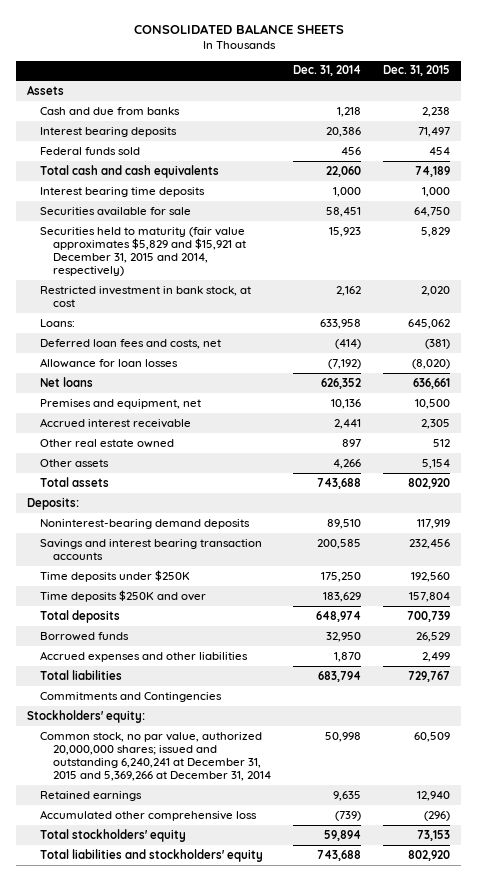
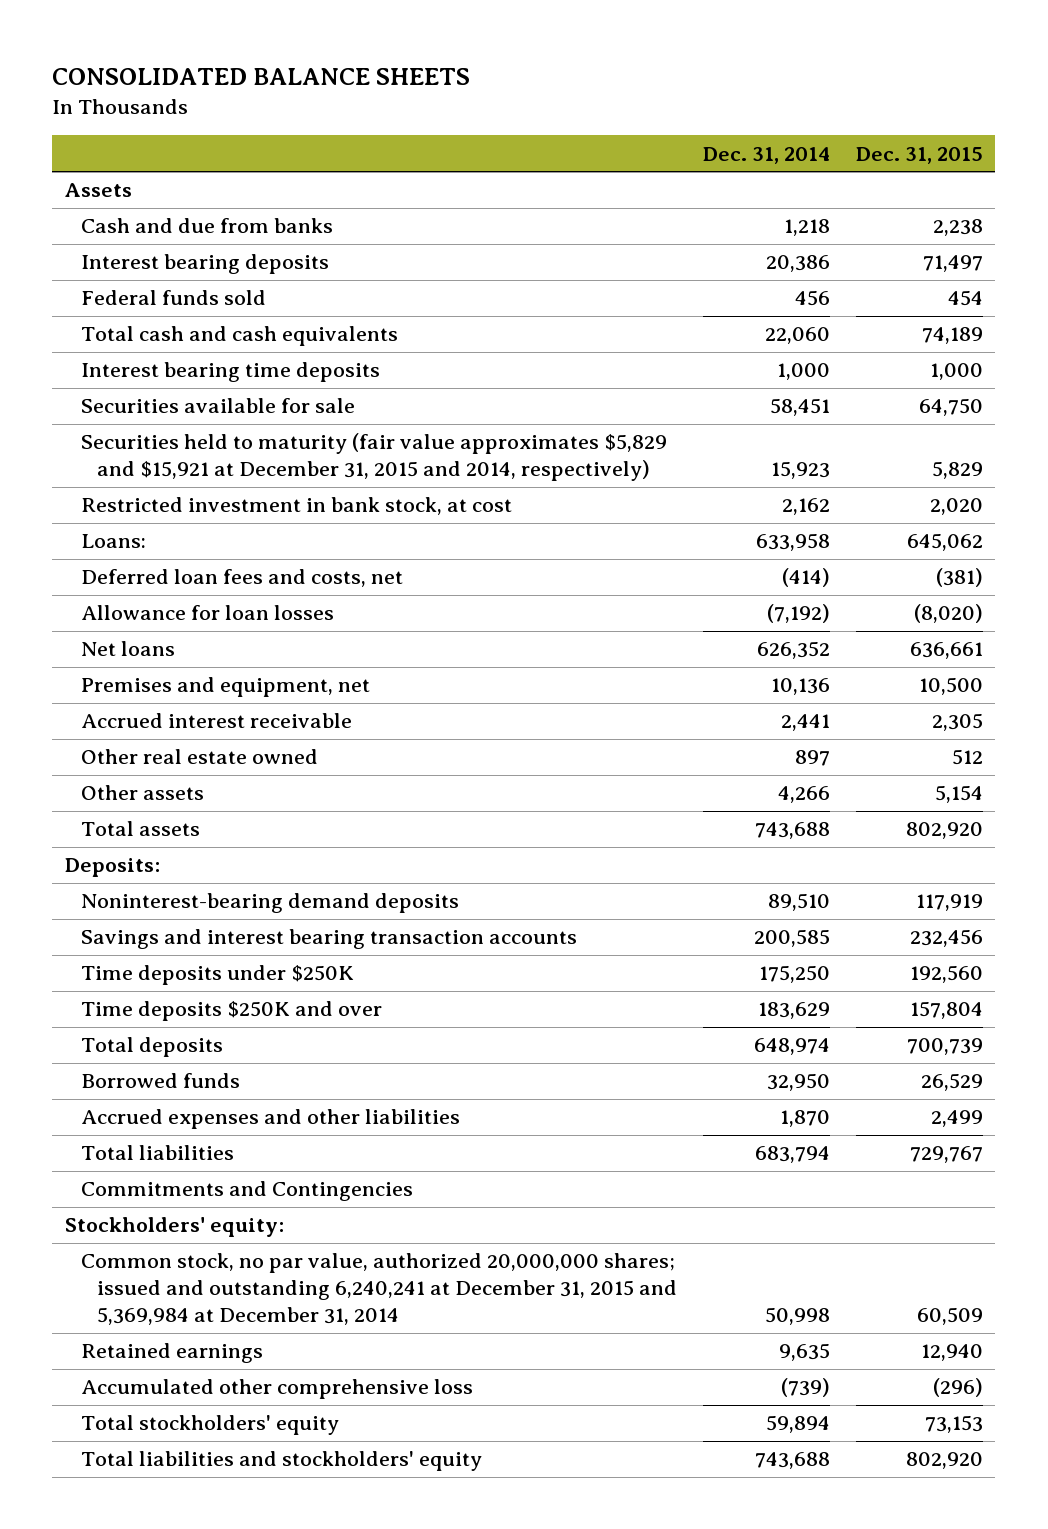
- Common stock, no par value, authorized 20,000,000 shares; issued and outstanding 6,240,241 at December 31, 2015 and 5,369,266 at December 31, 2014 | 50,998 | 60,509
+ Common stock, no par value, authorized 20,000,000 shares; issued and outstanding 6,240,241 at December 31, 2015 and 5,369,984 at December 31, 2014 | 50,998 | 60,509

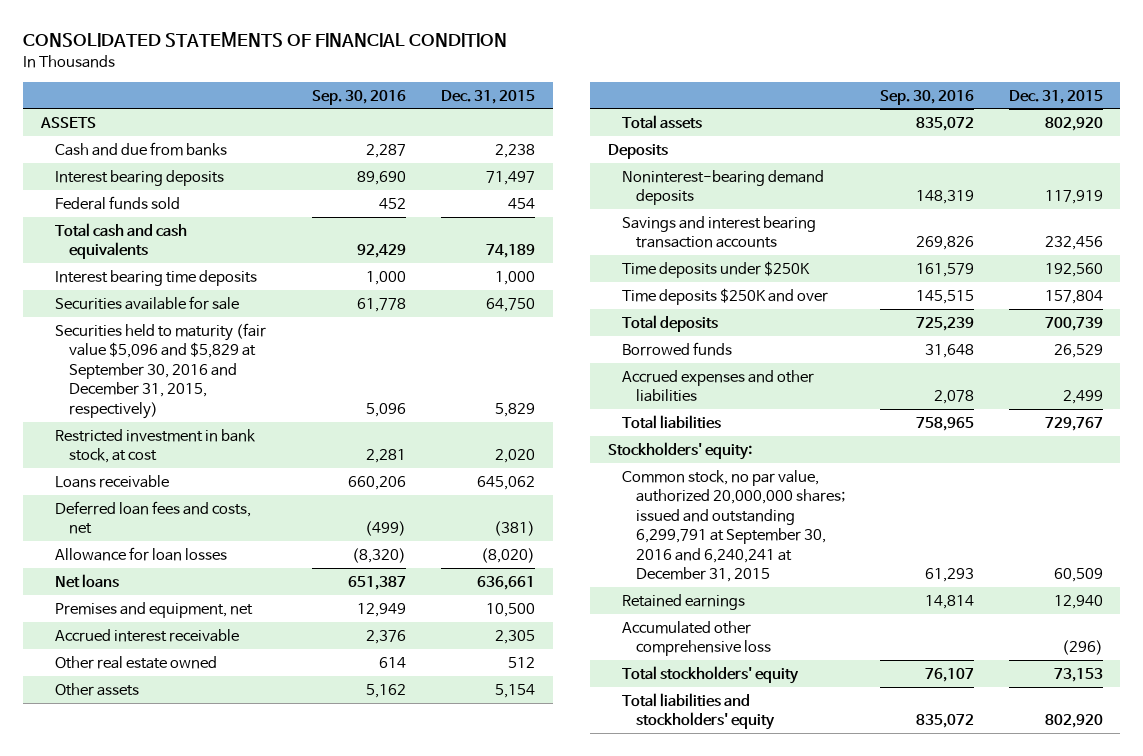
- CONSOLIDATED BALANCE SHEETS
+ CONSOLIDATED STATEMENTS OF FINANCIAL CONDITION
- | Dec. 31, 2014 | Dec. 31, 2015
+ | Sep. 30, 2016 | Dec. 31, 2015
- Assets
+ ASSETS
- Securities held to maturity (fair value approximates $5,829 and $15,921 at December 31, 2015 and 2014, respectively) | 15,923 | 5,829
+ Securities held to maturity (fair value $5,096 and $5,829 at September 30, 2016 and December 31, 2015, respectively) | 5,096 | 5,829
- Loans: | 633,958 | 645,062
+ Loans receivable | 660,206 | 645,062
- Deposits:
+ Deposits
- Commitments and Contingencies
- Common stock, no par value, authorized 20,000,000 shares; issued and outstanding 6,240,241 at December 31, 2015 and 5,369,984 at December 31, 2014 | 50,998 | 60,509
+ Common stock, no par value, authorized 20,000,000 shares; issued and outstanding 6,299,791 at September 30, 2016 and 6,240,241 at December 31, 2015 | 61,293 | 60,509

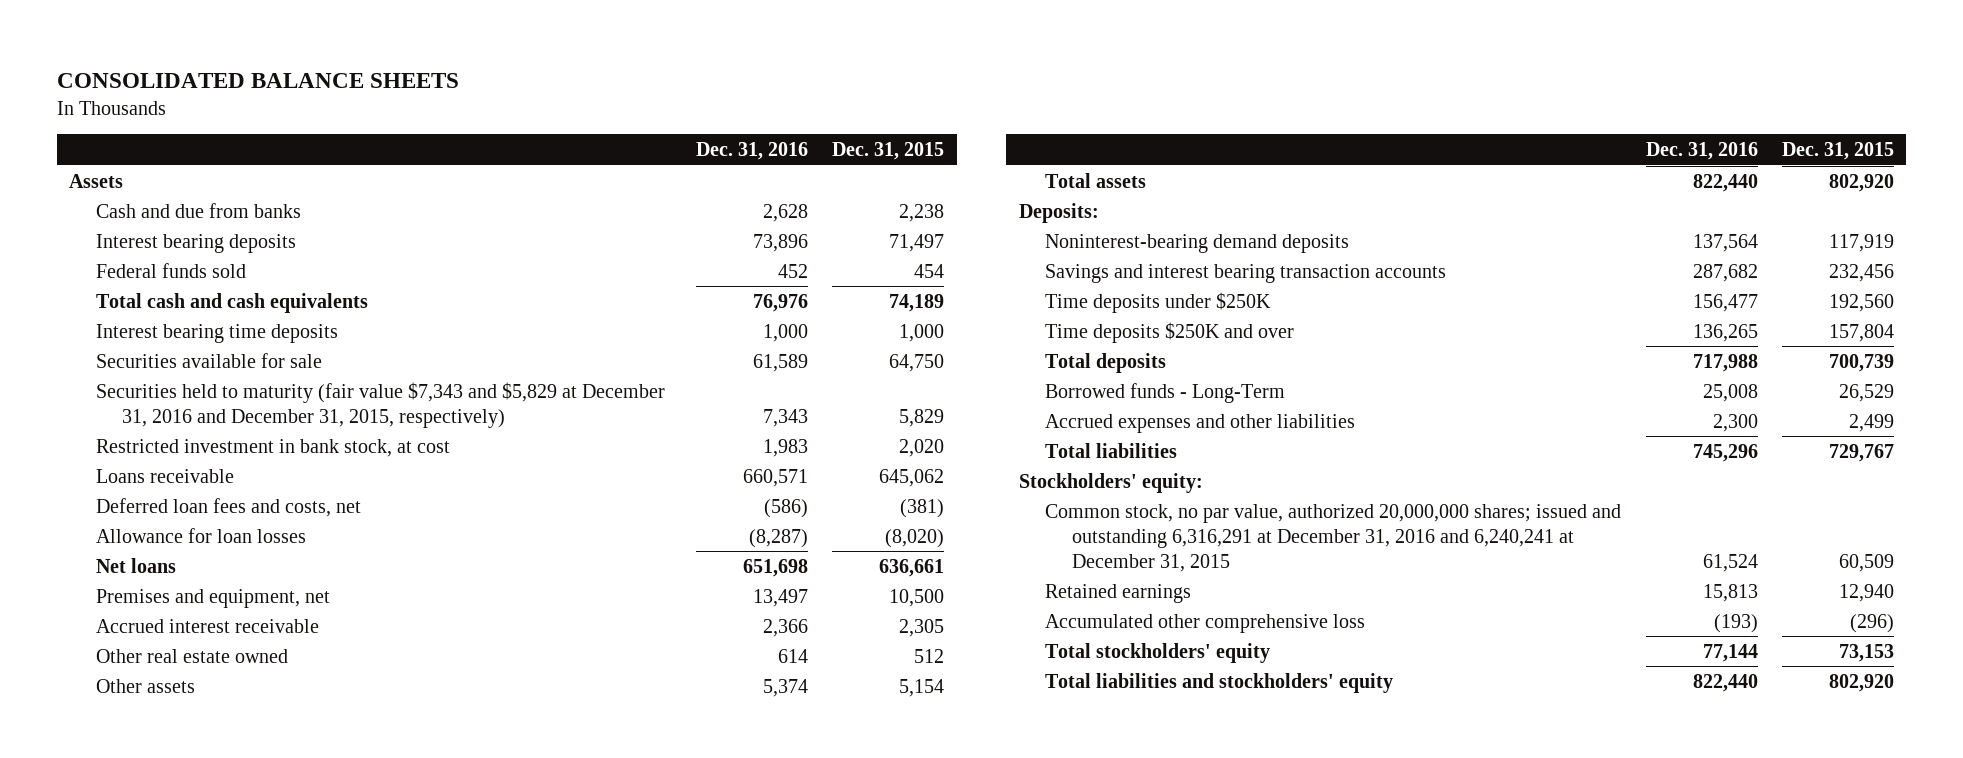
- CONSOLIDATED STATEMENTS OF FINANCIAL CONDITION
+ CONSOLIDATED BALANCE SHEETS
- | Sep. 30, 2016 | Dec. 31, 2015
+ | Dec. 31, 2016 | Dec. 31, 2015
- ASSETS
+ Assets
- Securities held to maturity (fair value $5,096 and $5,829 at September 30, 2016 and December 31, 2015, respectively) | 5,096 | 5,829
+ Securities held to maturity (fair value $7,343 and $5,829 at December 31, 2016 and December 31, 2015, respectively) | 7,343 | 5,829
- Deposits
+ Deposits:
- Borrowed funds | 31,648 | 26,529
+ Borrowed funds - Long-Term | 25,008 | 26,529
- Common stock, no par value, authorized 20,000,000 shares; issued and outstanding 6,299,791 at September 30, 2016 and 6,240,241 at December 31, 2015 | 61,293 | 60,509
+ Common stock, no par value, authorized 20,000,000 shares; issued and outstanding 6,316,291 at December 31, 2016 and 6,240,241 at December 31, 2015 | 61,524 | 60,509

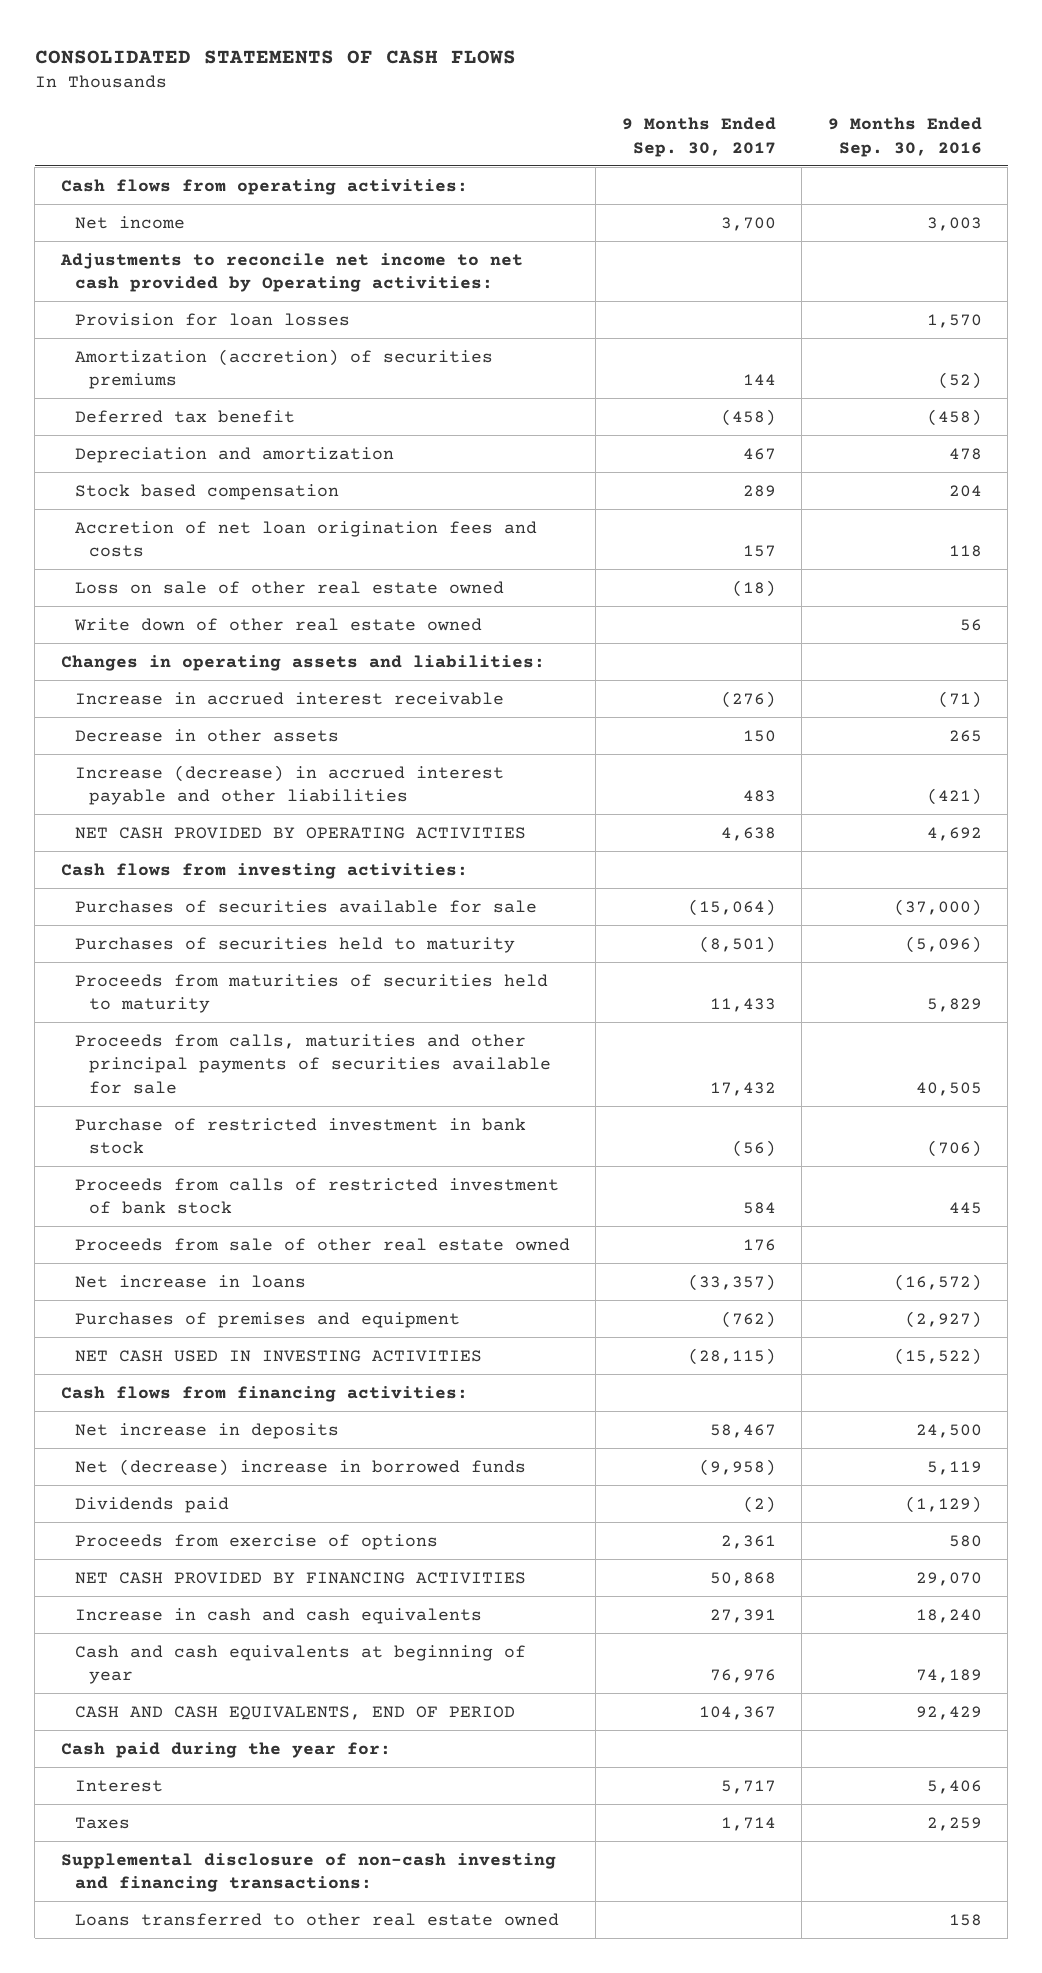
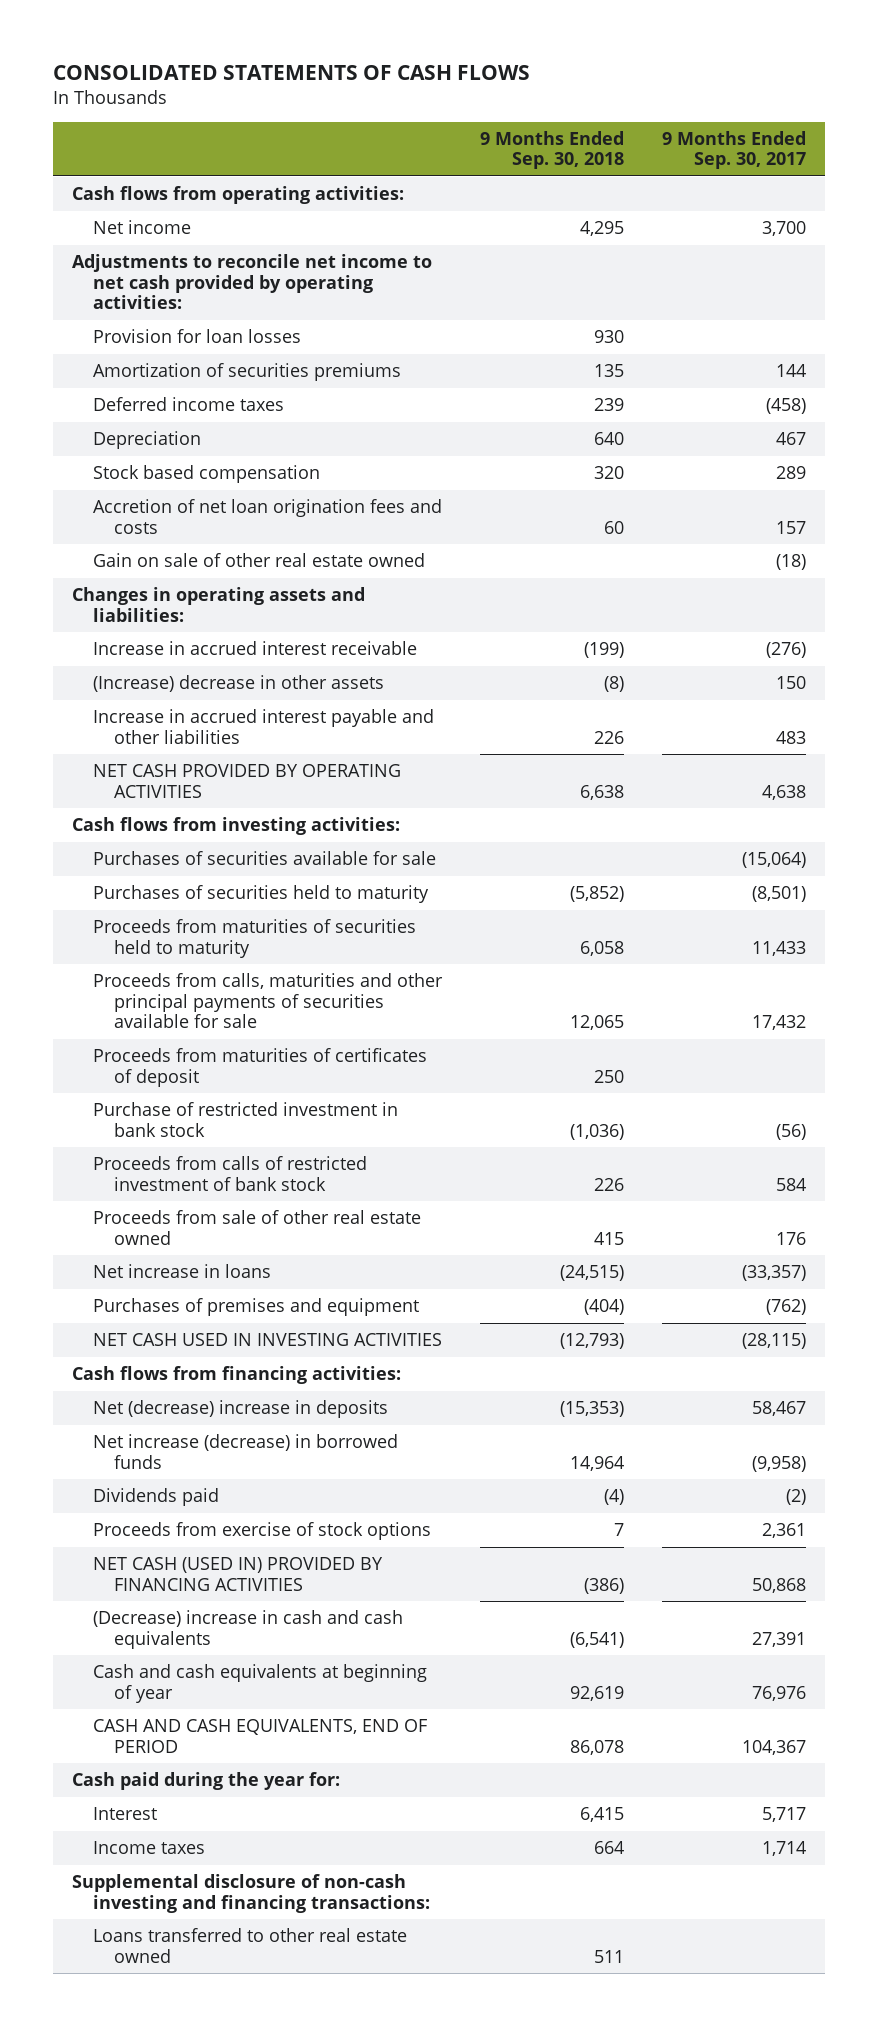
- | 9 Months Ended Sep. 30, 2017 | 9 Months Ended Sep. 30, 2016
+ | 9 Months Ended Sep. 30, 2018 | 9 Months Ended Sep. 30, 2017
- Adjustments to reconcile net income to net cash provided by Operating activities:
+ Adjustments to reconcile net income to net cash provided by operating activities:
- Amortization (accretion) of securities premiums | 144 | (52)
- Deferred tax benefit | (458) | (458)
- Depreciation and amortization | 467 | 478
+ Amortization of securities premiums | 135 | 144
+ Deferred income taxes | 239 | (458)
+ Depreciation | 640 | 467
- Loss on sale of other real estate owned | (18) |
- Write down of other real estate owned | | 56
+ Gain on sale of other real estate owned | | (18)
- Decrease in other assets | 150 | 265
- Increase (decrease) in accrued interest payable and other liabilities | 483 | (421)
+ (Increase) decrease in other assets | (8) | 150
+ Increase in accrued interest payable and other liabilities | 226 | 483
+ Proceeds from maturities of certificates of deposit | 250 |
- Net increase in deposits | 58,467 | 24,500
- Net (decrease) increase in borrowed funds | (9,958) | 5,119
+ Net (decrease) increase in deposits | (15,353) | 58,467
+ Net increase (decrease) in borrowed funds | 14,964 | (9,958)
- Proceeds from exercise of options | 2,361 | 580
- NET CASH PROVIDED BY FINANCING ACTIVITIES | 50,868 | 29,070
- Increase in cash and cash equivalents | 27,391 | 18,240
+ Proceeds from exercise of stock options | 7 | 2,361
+ NET CASH (USED IN) PROVIDED BY FINANCING ACTIVITIES | (386) | 50,868
+ (Decrease) increase in cash and cash equivalents | (6,541) | 27,391
- Taxes | 1,714 | 2,259
+ Income taxes | 664 | 1,714

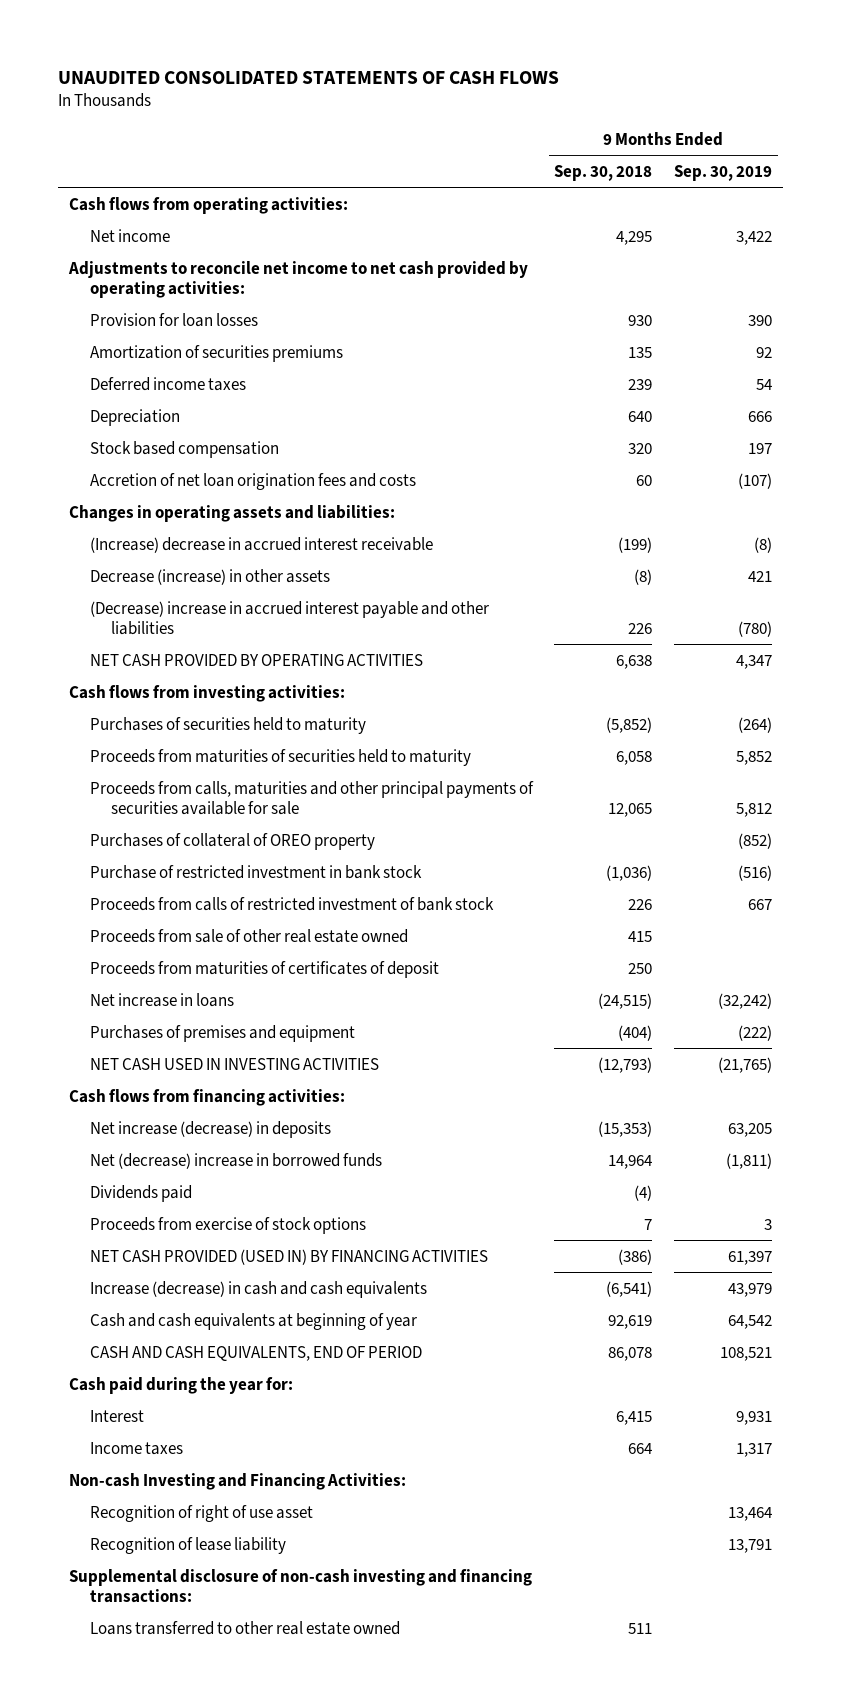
- CONSOLIDATED STATEMENTS OF CASH FLOWS
+ UNAUDITED CONSOLIDATED STATEMENTS OF CASH FLOWS
- | 9 Months Ended Sep. 30, 2018 | 9 Months Ended Sep. 30, 2017
+ | 9 Months Ended Sep. 30, 2018 | 9 Months Ended Sep. 30, 2019
- Gain on sale of other real estate owned | | (18)
- Increase in accrued interest receivable | (199) | (276)
- (Increase) decrease in other assets | (8) | 150
- Increase in accrued interest payable and other liabilities | 226 | 483
+ (Increase) decrease in accrued interest receivable | (199) | (8)
+ Decrease (increase) in other assets | (8) | 421
+ (Decrease) increase in accrued interest payable and other liabilities | 226 | (780)
- Purchases of securities available for sale | | (15,064)
+ Purchases of collateral of OREO property | | (852)
moved down: Proceeds from maturities of certificates of deposit | 250 |
- Net (decrease) increase in deposits | (15,353) | 58,467
- Net increase (decrease) in borrowed funds | 14,964 | (9,958)
+ Net increase (decrease) in deposits | (15,353) | 63,205
+ Net (decrease) increase in borrowed funds | 14,964 | (1,811)
- NET CASH (USED IN) PROVIDED BY FINANCING ACTIVITIES | (386) | 50,868
- (Decrease) increase in cash and cash equivalents | (6,541) | 27,391
+ NET CASH PROVIDED (USED IN) BY FINANCING ACTIVITIES | (386) | 61,397
+ Increase (decrease) in cash and cash equivalents | (6,541) | 43,979
+ Non-cash Investing and Financing Activities:
+ Recognition of right of use asset | | 13,464
+ Recognition of lease liability | | 13,791

